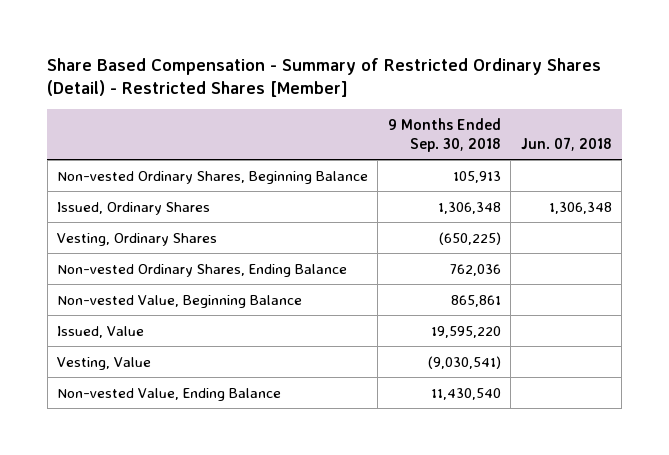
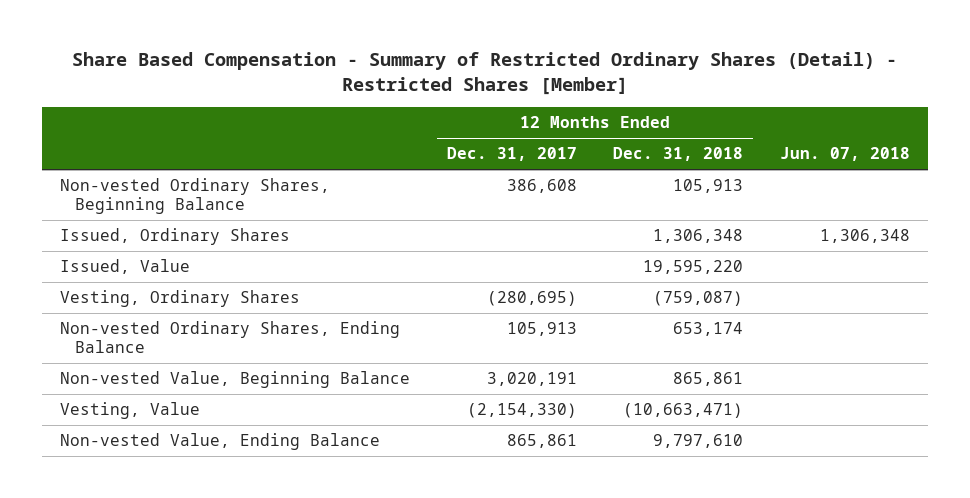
- | 9 Months Ended Sep. 30, 2018 | Jun. 07, 2018
+ | 12 Months Ended Dec. 31, 2017 | 12 Months Ended Dec. 31, 2018 | Jun. 07, 2018
moved up: Issued, Value | | 19,595,220 |

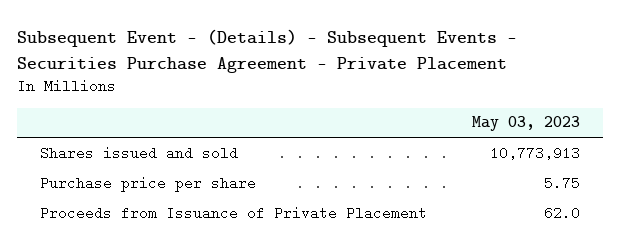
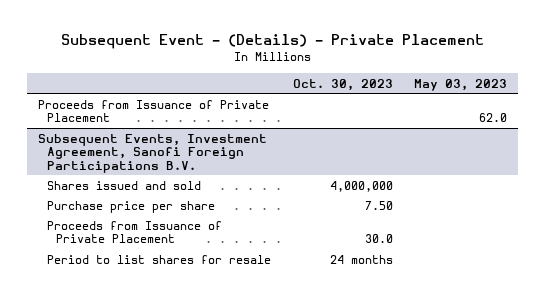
- Subsequent Event - (Details) - Subsequent Events - Securities Purchase Agreement - Private Placement
+ Subsequent Event - (Details) - Private Placement
- | May 03, 2023
+ | Oct. 30, 2023 | May 03, 2023
- Shares issued and sold | 10,773,913
- Purchase price per share | 5.75
+ Subsequent Events, Investment Agreement, Sanofi Foreign Participations B.V.
+ Shares issued and sold | 4,000,000 |
+ Purchase price per share | 7.50 |
+ Proceeds from Issuance of Private Placement | 30.0 |
+ Period to list shares for resale | 24 months |

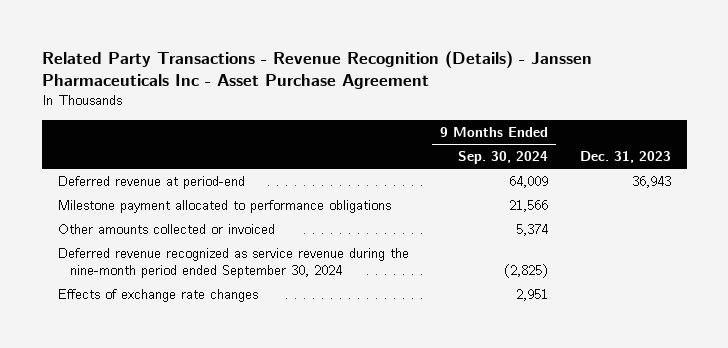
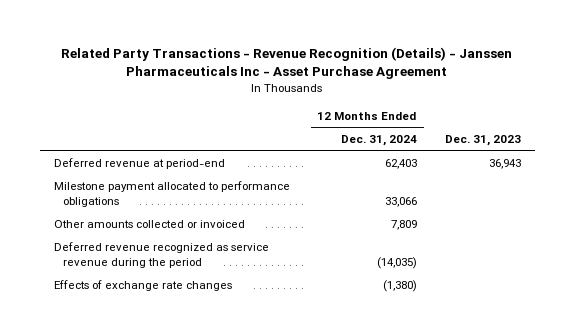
- | 9 Months Ended Sep. 30, 2024 | Dec. 31, 2023
+ | 12 Months Ended Dec. 31, 2024 | Dec. 31, 2023
- Deferred revenue recognized as service revenue during the nine-month period ended September 30, 2024 | (2,825) |
+ Deferred revenue recognized as service revenue during the period | (14,035) |

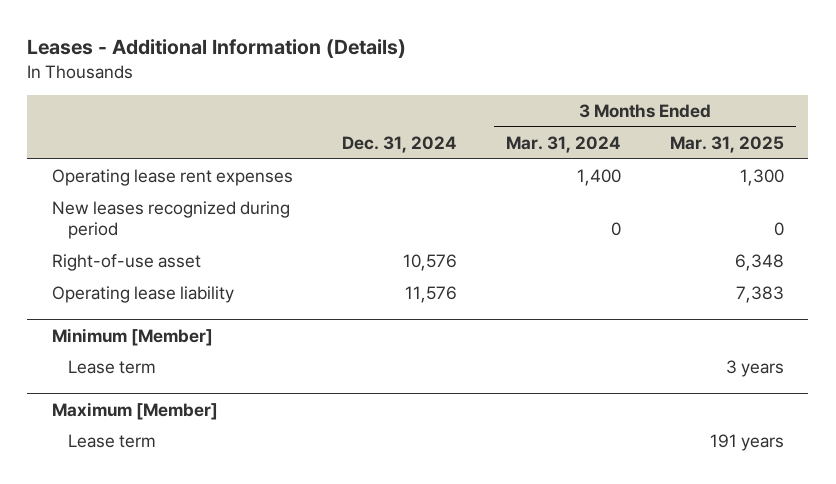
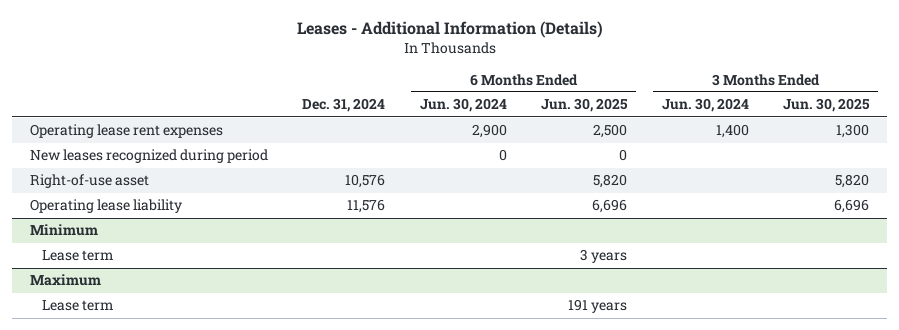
- | Dec. 31, 2024 | 3 Months Ended Mar. 31, 2024 | 3 Months Ended Mar. 31, 2025
+ | Dec. 31, 2024 | 6 Months Ended Jun. 30, 2024 | 6 Months Ended Jun. 30, 2025 | 3 Months Ended Jun. 30, 2024 | 3 Months Ended Jun. 30, 2025
- Minimum [Member]
+ Minimum
- Maximum [Member]
+ Maximum

